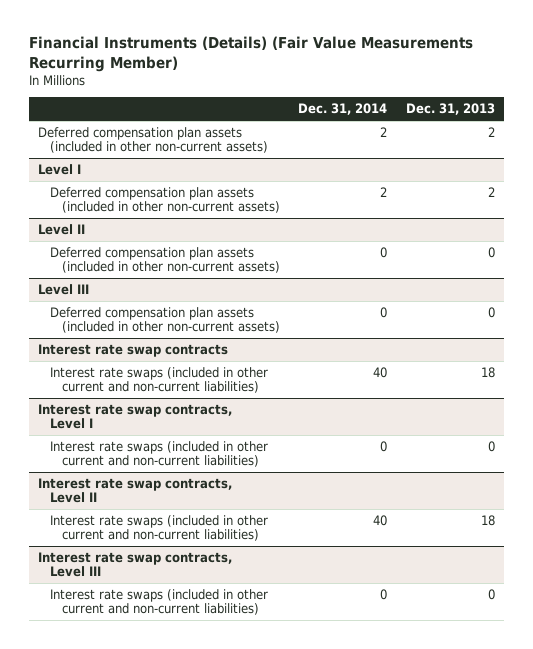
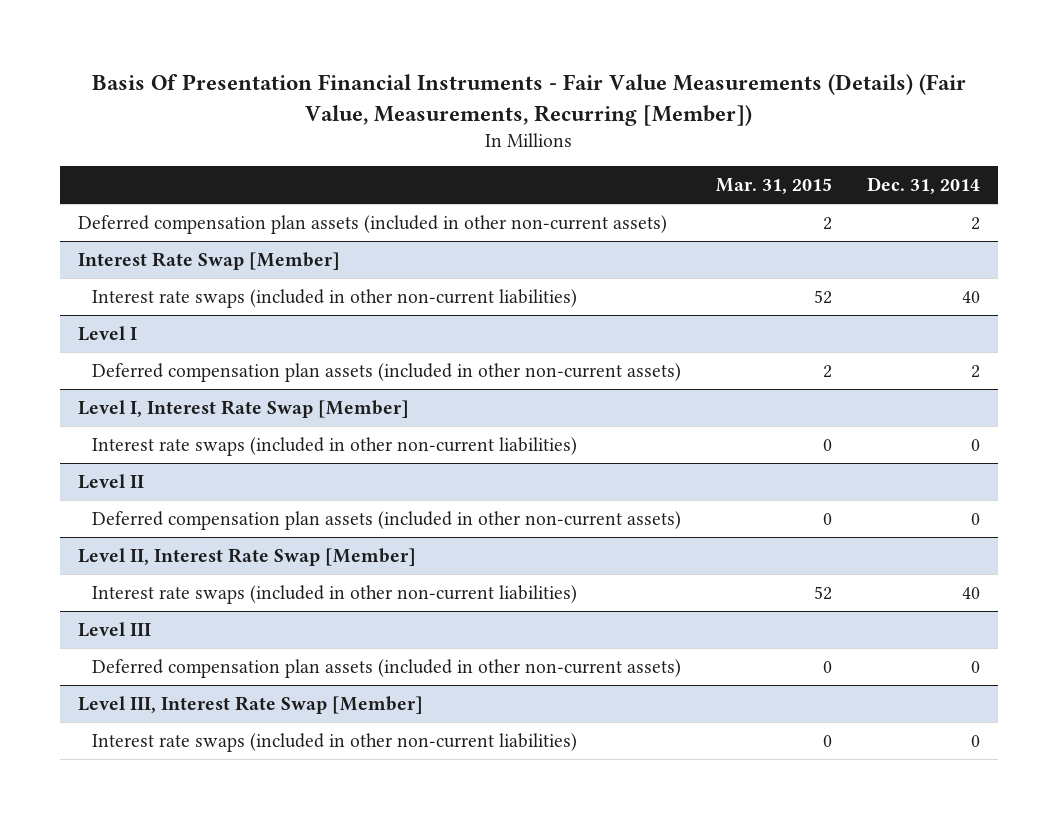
- Financial Instruments (Details) (Fair Value Measurements Recurring Member)
+ Basis Of Presentation Financial Instruments - Fair Value Measurements (Details) (Fair Value, Measurements, Recurring [Member])
- | Dec. 31, 2014 | Dec. 31, 2013
+ | Mar. 31, 2015 | Dec. 31, 2014
+ Interest Rate Swap [Member]
+ Interest rate swaps (included in other non-current liabilities) | 52 | 40
+ Level I, Interest Rate Swap [Member]
+ Interest rate swaps (included in other non-current liabilities) | 0 | 0
+ Level II, Interest Rate Swap [Member]
+ Interest rate swaps (included in other non-current liabilities) | 52 | 40
- Interest rate swap contracts
- Interest rate swaps (included in other current and non-current liabilities) | 40 | 18
- Interest rate swap contracts, Level I
- Interest rate swaps (included in other current and non-current liabilities) | 0 | 0
- Interest rate swap contracts, Level II
- Interest rate swaps (included in other current and non-current liabilities) | 40 | 18
- Interest rate swap contracts, Level III
- Interest rate swaps (included in other current and non-current liabilities) | 0 | 0
+ Level III, Interest Rate Swap [Member]
+ Interest rate swaps (included in other non-current liabilities) | 0 | 0

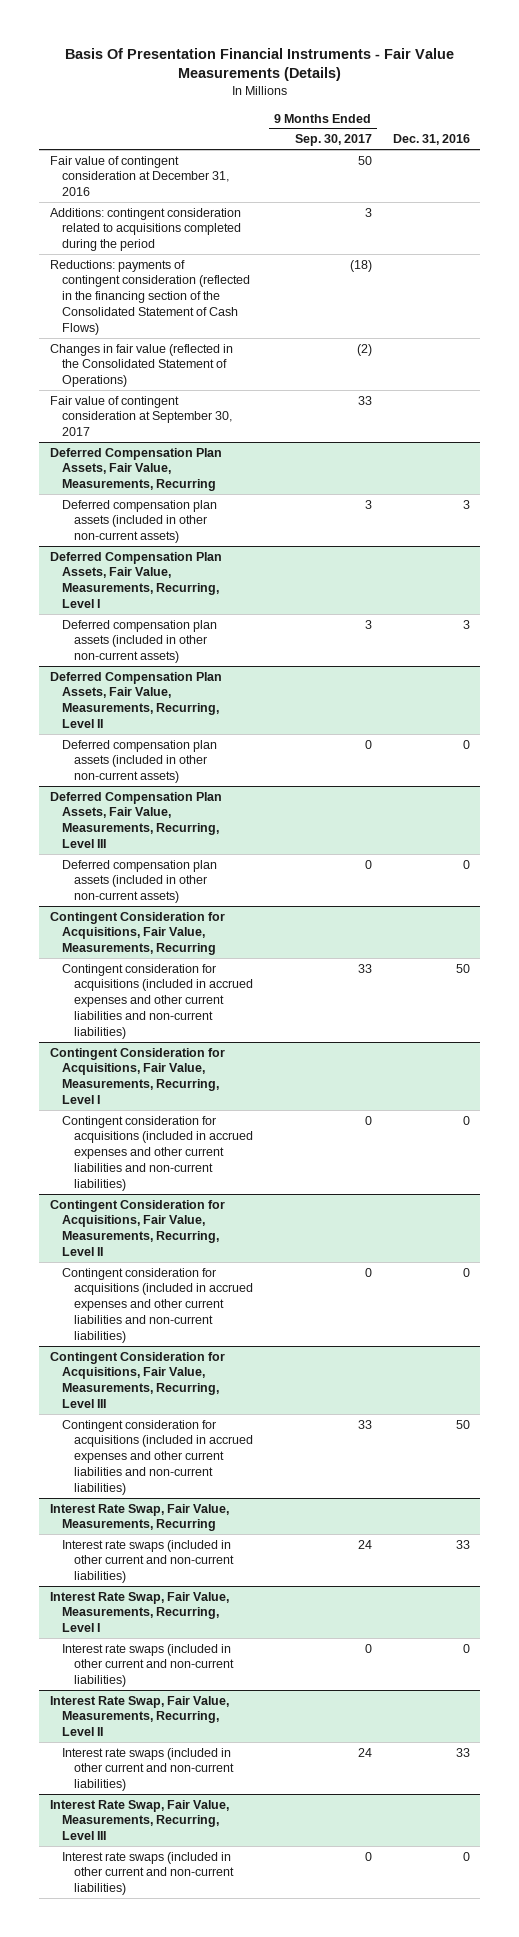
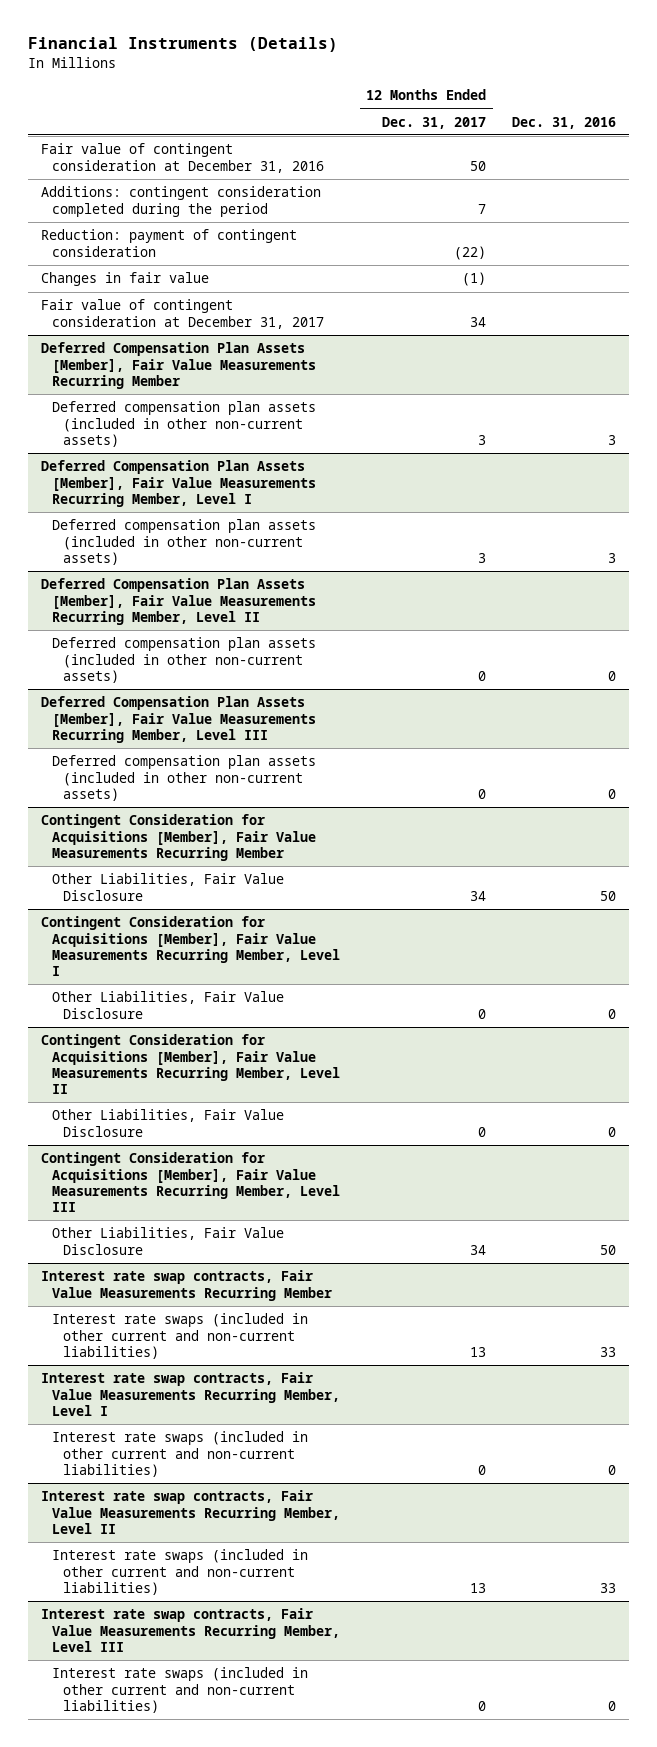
- Basis Of Presentation Financial Instruments - Fair Value Measurements (Details)
+ Financial Instruments (Details)
- | 9 Months Ended Sep. 30, 2017 | Dec. 31, 2016
+ | 12 Months Ended Dec. 31, 2017 | Dec. 31, 2016
- Additions: contingent consideration related to acquisitions completed during the period | 3 |
- Reductions: payments of contingent consideration (reflected in the financing section of the Consolidated Statement of Cash Flows) | (18) |
- Changes in fair value (reflected in the Consolidated Statement of Operations) | (2) |
- Fair value of contingent consideration at September 30, 2017 | 33 |
- Deferred Compensation Plan Assets, Fair Value, Measurements, Recurring
+ Additions: contingent consideration completed during the period | 7 |
+ Reduction: payment of contingent consideration | (22) |
+ Changes in fair value | (1) |
+ Fair value of contingent consideration at December 31, 2017 | 34 |
+ Deferred Compensation Plan Assets [Member], Fair Value Measurements Recurring Member
- Deferred Compensation Plan Assets, Fair Value, Measurements, Recurring, Level I
+ Deferred Compensation Plan Assets [Member], Fair Value Measurements Recurring Member, Level I
- Deferred Compensation Plan Assets, Fair Value, Measurements, Recurring, Level II
+ Deferred Compensation Plan Assets [Member], Fair Value Measurements Recurring Member, Level II
- Deferred Compensation Plan Assets, Fair Value, Measurements, Recurring, Level III
+ Deferred Compensation Plan Assets [Member], Fair Value Measurements Recurring Member, Level III
- Contingent Consideration for Acquisitions, Fair Value, Measurements, Recurring
- Contingent consideration for acquisitions (included in accrued expenses and other current liabilities and non-current liabilities) | 33 | 50
- Contingent Consideration for Acquisitions, Fair Value, Measurements, Recurring, Level I
- Contingent consideration for acquisitions (included in accrued expenses and other current liabilities and non-current liabilities) | 0 | 0
- Contingent Consideration for Acquisitions, Fair Value, Measurements, Recurring, Level II
- Contingent consideration for acquisitions (included in accrued expenses and other current liabilities and non-current liabilities) | 0 | 0
- Contingent Consideration for Acquisitions, Fair Value, Measurements, Recurring, Level III
- Contingent consideration for acquisitions (included in accrued expenses and other current liabilities and non-current liabilities) | 33 | 50
- Interest Rate Swap, Fair Value, Measurements, Recurring
+ Contingent Consideration for Acquisitions [Member], Fair Value Measurements Recurring Member
+ Other Liabilities, Fair Value Disclosure | 34 | 50
+ Contingent Consideration for Acquisitions [Member], Fair Value Measurements Recurring Member, Level I
+ Other Liabilities, Fair Value Disclosure | 0 | 0
+ Contingent Consideration for Acquisitions [Member], Fair Value Measurements Recurring Member, Level II
+ Other Liabilities, Fair Value Disclosure | 0 | 0
+ Contingent Consideration for Acquisitions [Member], Fair Value Measurements Recurring Member, Level III
+ Other Liabilities, Fair Value Disclosure | 34 | 50
+ Interest rate swap contracts, Fair Value Measurements Recurring Member
- Interest Rate Swap, Fair Value, Measurements, Recurring, Level I
+ Interest rate swap contracts, Fair Value Measurements Recurring Member, Level I
- Interest Rate Swap, Fair Value, Measurements, Recurring, Level II
+ Interest rate swap contracts, Fair Value Measurements Recurring Member, Level II
- Interest Rate Swap, Fair Value, Measurements, Recurring, Level III
+ Interest rate swap contracts, Fair Value Measurements Recurring Member, Level III

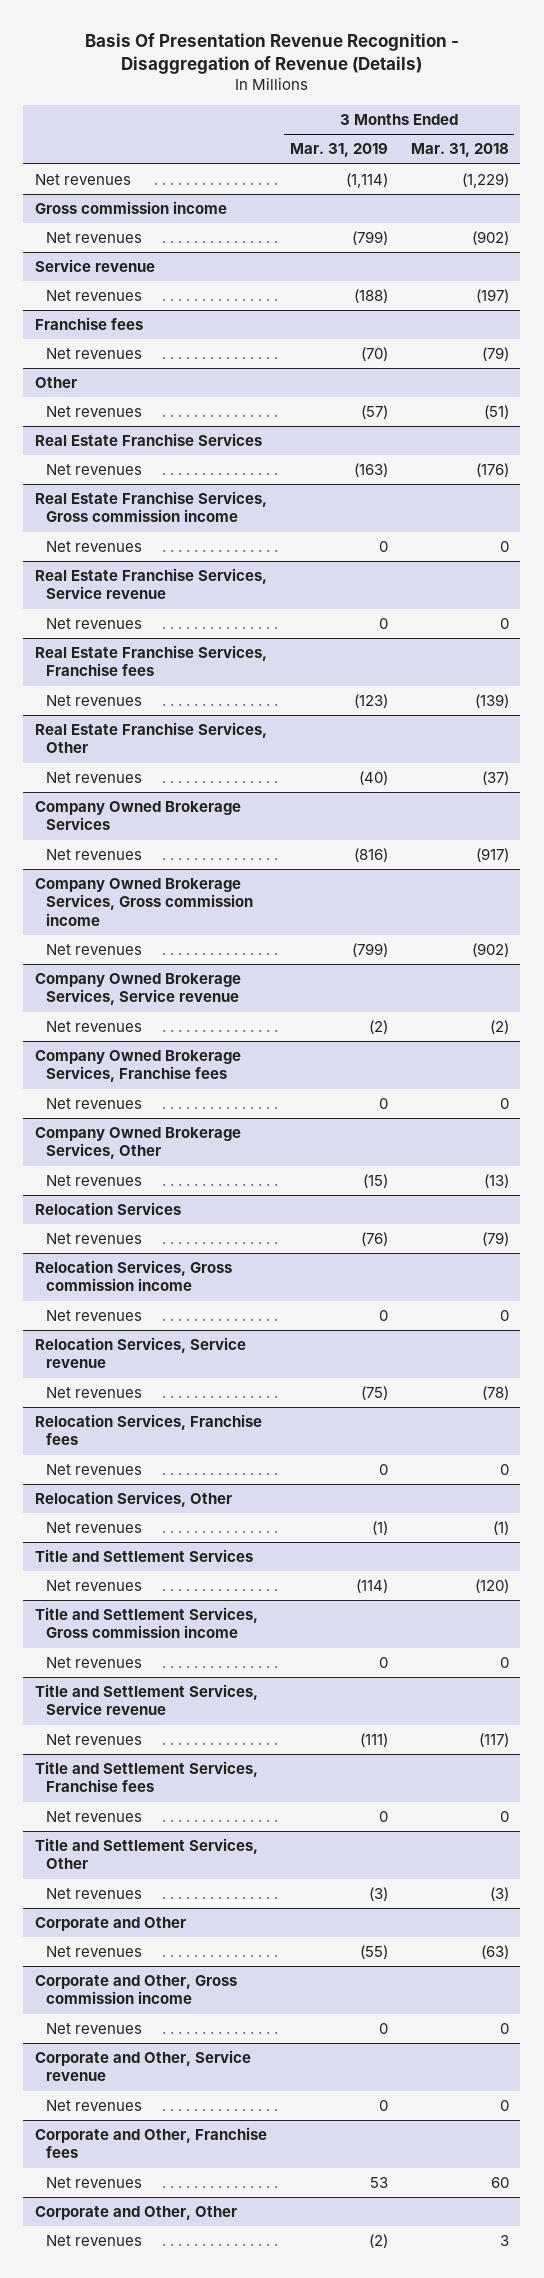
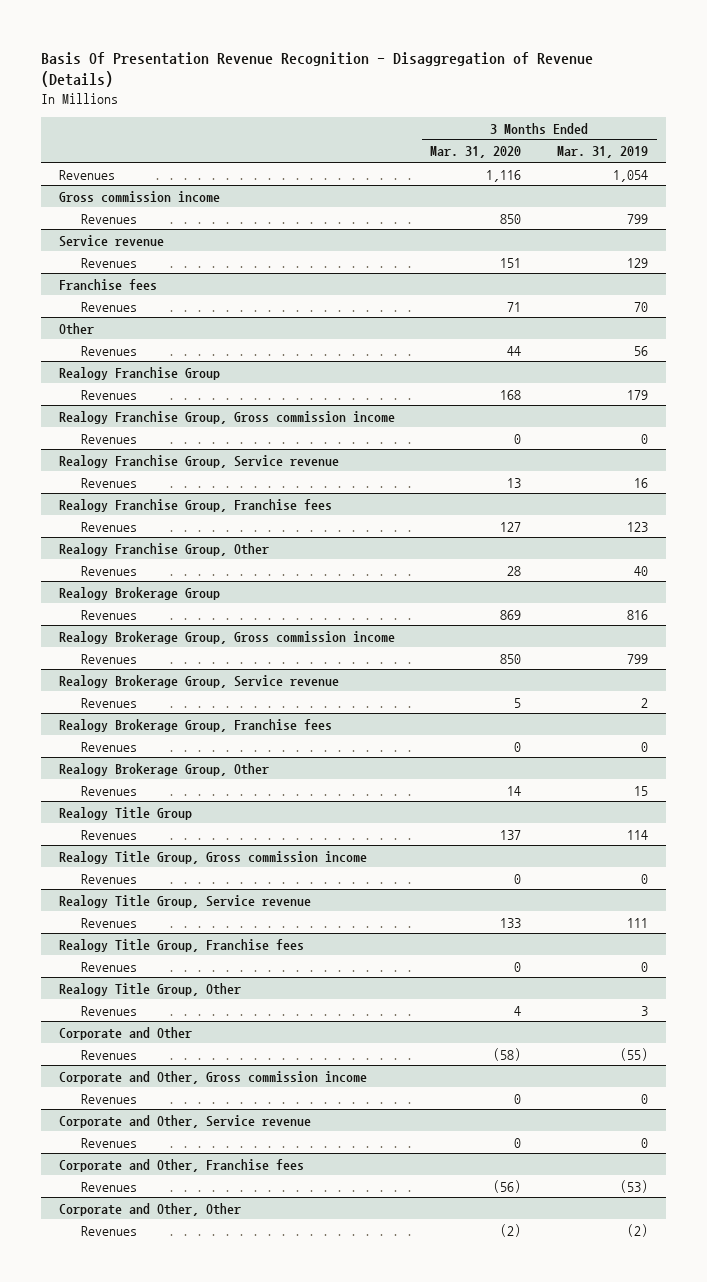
- | 3 Months Ended Mar. 31, 2019 | 3 Months Ended Mar. 31, 2018
+ | 3 Months Ended Mar. 31, 2020 | 3 Months Ended Mar. 31, 2019
- Net revenues | (1,114) | (1,229)
+ Revenues | 1,116 | 1,054
@ Gross commission income
- Net revenues | (799) | (902)
+ Revenues | 850 | 799
@ Service revenue
- Net revenues | (188) | (197)
+ Revenues | 151 | 129
@ Franchise fees
- Net revenues | (70) | (79)
+ Revenues | 71 | 70
@ Other
- Net revenues | (57) | (51)
- Real Estate Franchise Services
- Net revenues | (163) | (176)
- Real Estate Franchise Services, Gross commission income
- Net revenues | 0 | 0
- Real Estate Franchise Services, Service revenue
- Net revenues | 0 | 0
- Real Estate Franchise Services, Franchise fees
- Net revenues | (123) | (139)
- Real Estate Franchise Services, Other
- Net revenues | (40) | (37)
- Company Owned Brokerage Services
- Net revenues | (816) | (917)
- Company Owned Brokerage Services, Gross commission income
- Net revenues | (799) | (902)
- Company Owned Brokerage Services, Service revenue
- Net revenues | (2) | (2)
- Company Owned Brokerage Services, Franchise fees
- Net revenues | 0 | 0
- Company Owned Brokerage Services, Other
- Net revenues | (15) | (13)
- Relocation Services
- Net revenues | (76) | (79)
- Relocation Services, Gross commission income
- Net revenues | 0 | 0
- Relocation Services, Service revenue
- Net revenues | (75) | (78)
- Relocation Services, Franchise fees
- Net revenues | 0 | 0
- Relocation Services, Other
- Net revenues | (1) | (1)
- Title and Settlement Services
- Net revenues | (114) | (120)
- Title and Settlement Services, Gross commission income
- Net revenues | 0 | 0
- Title and Settlement Services, Service revenue
- Net revenues | (111) | (117)
- Title and Settlement Services, Franchise fees
- Net revenues | 0 | 0
- Title and Settlement Services, Other
- Net revenues | (3) | (3)
@ Other
+ Revenues | 44 | 56
+ Realogy Franchise Group
+ Revenues | 168 | 179
+ Realogy Franchise Group, Gross commission income
+ Revenues | 0 | 0
+ Realogy Franchise Group, Service revenue
+ Revenues | 13 | 16
+ Realogy Franchise Group, Franchise fees
+ Revenues | 127 | 123
+ Realogy Franchise Group, Other
+ Revenues | 28 | 40
+ Realogy Brokerage Group
+ Revenues | 869 | 816
+ Realogy Brokerage Group, Gross commission income
+ Revenues | 850 | 799
+ Realogy Brokerage Group, Service revenue
+ Revenues | 5 | 2
+ Realogy Brokerage Group, Franchise fees
+ Revenues | 0 | 0
+ Realogy Brokerage Group, Other
+ Revenues | 14 | 15
+ Realogy Title Group
+ Revenues | 137 | 114
+ Realogy Title Group, Gross commission income
+ Revenues | 0 | 0
+ Realogy Title Group, Service revenue
+ Revenues | 133 | 111
+ Realogy Title Group, Franchise fees
+ Revenues | 0 | 0
+ Realogy Title Group, Other
+ Revenues | 4 | 3
@ Corporate and Other
- Net revenues | (55) | (63)
+ Revenues | (58) | (55)
@ Corporate and Other, Gross commission income
- Net revenues | 0 | 0
+ Revenues | 0 | 0
@ Corporate and Other, Service revenue
- Net revenues | 0 | 0
+ Revenues | 0 | 0
@ Corporate and Other, Franchise fees
- Net revenues | 53 | 60
+ Revenues | (56) | (53)
@ Corporate and Other, Other
- Net revenues | (2) | 3
+ Revenues | (2) | (2)

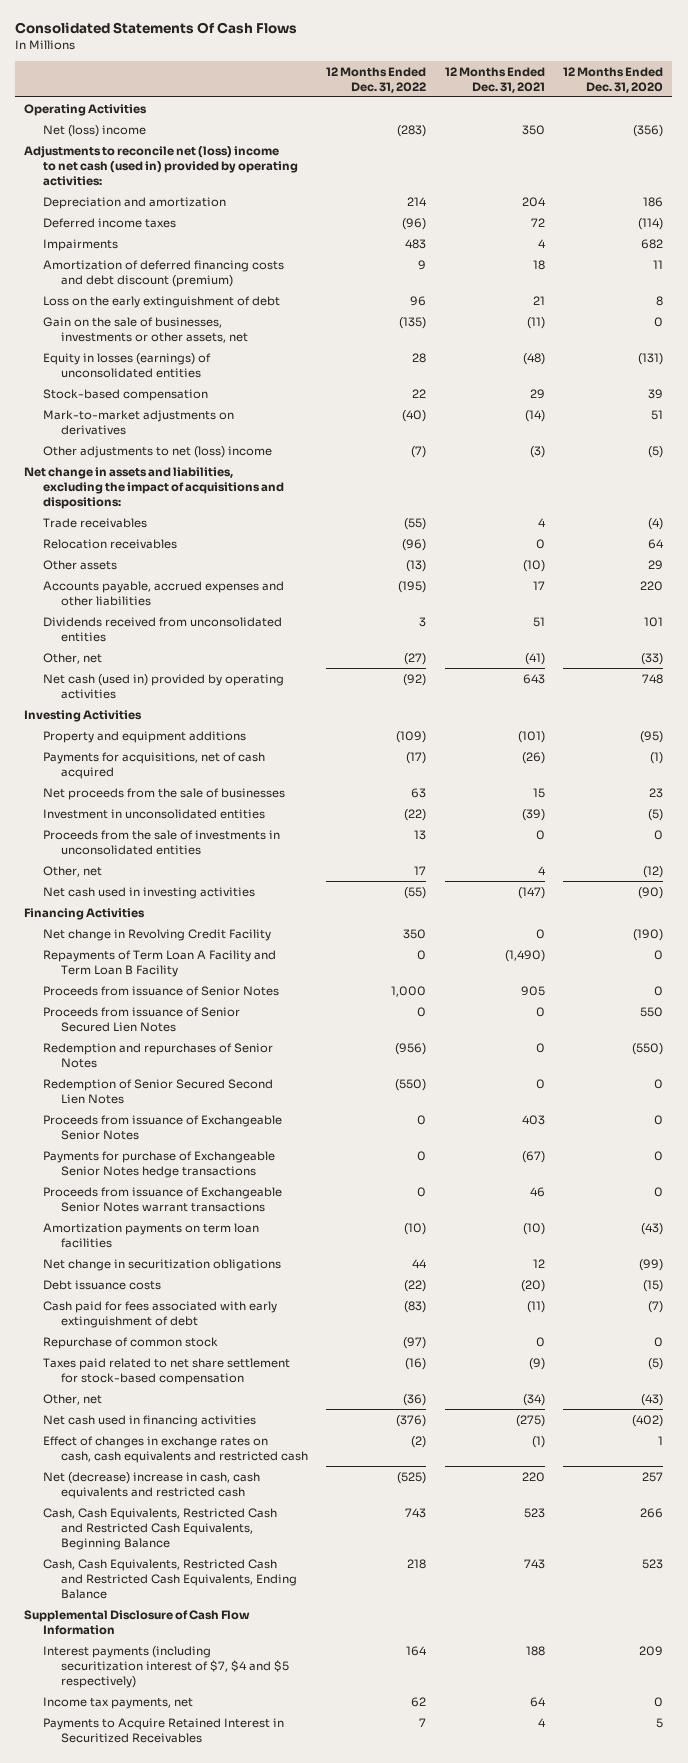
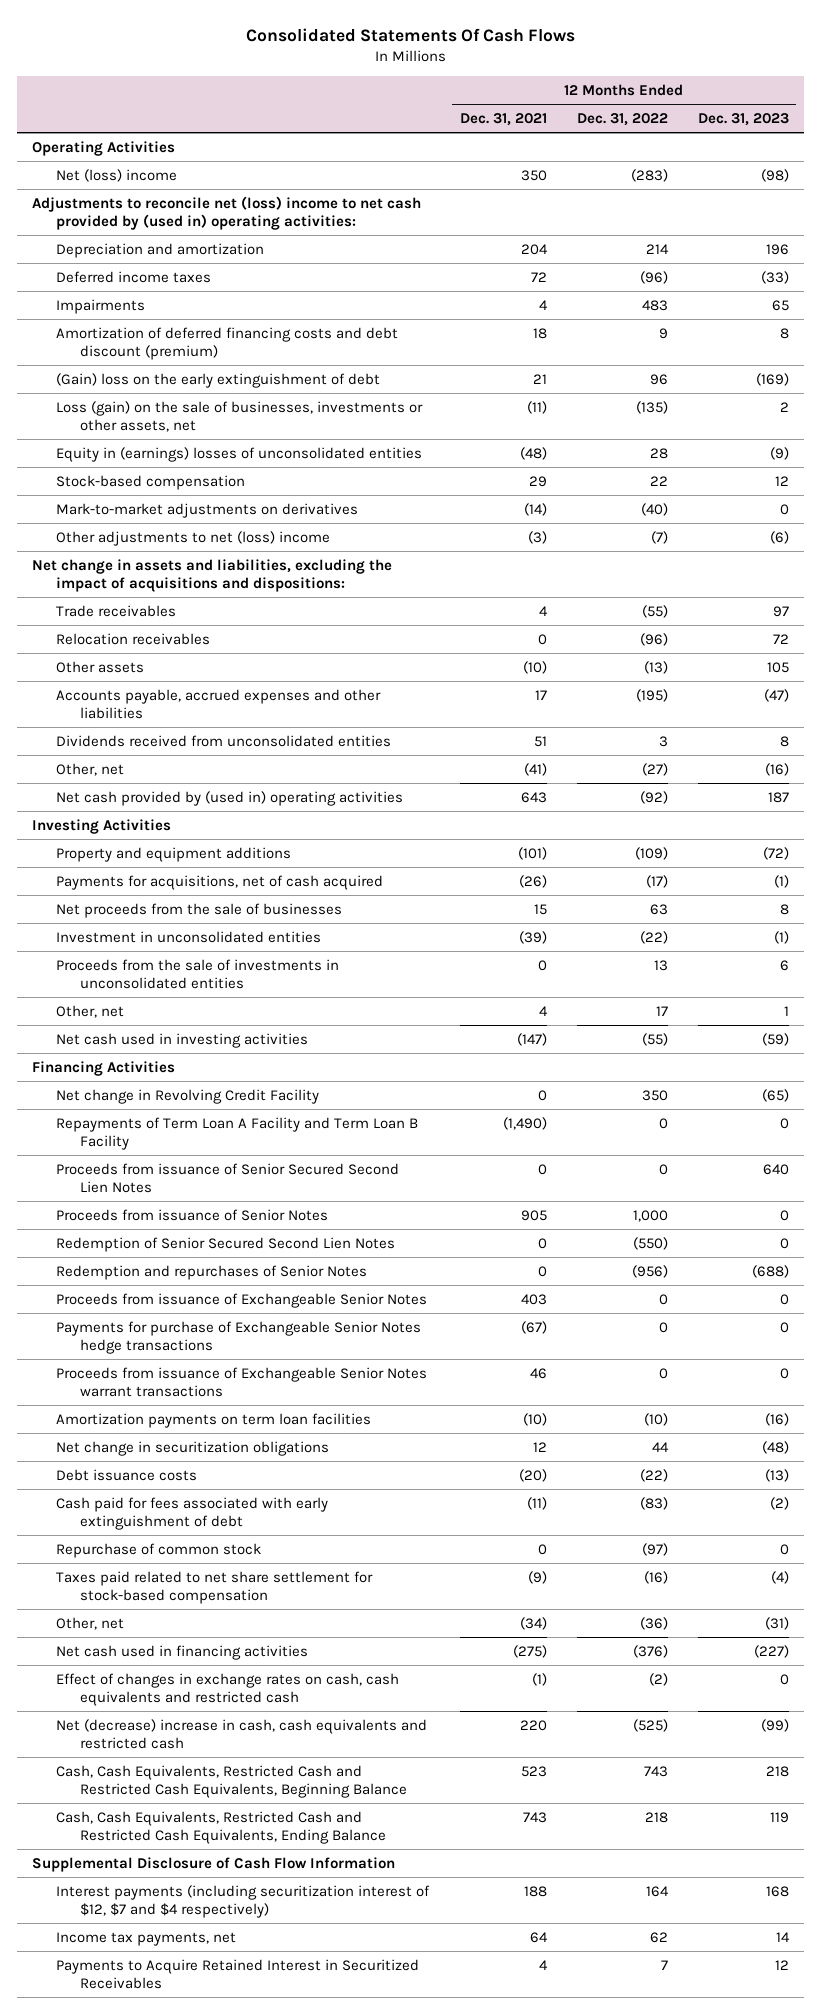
- | 12 Months Ended Dec. 31, 2022 | 12 Months Ended Dec. 31, 2021 | 12 Months Ended Dec. 31, 2020
+ | 12 Months Ended Dec. 31, 2021 | 12 Months Ended Dec. 31, 2022 | 12 Months Ended Dec. 31, 2023
- Adjustments to reconcile net (loss) income to net cash (used in) provided by operating activities:
+ Adjustments to reconcile net (loss) income to net cash provided by (used in) operating activities:
- Loss on the early extinguishment of debt | 96 | 21 | 8
- Gain on the sale of businesses, investments or other assets, net | (135) | (11) | 0
- Equity in losses (earnings) of unconsolidated entities | 28 | (48) | (131)
+ (Gain) loss on the early extinguishment of debt | 21 | 96 | (169)
+ Loss (gain) on the sale of businesses, investments or other assets, net | (11) | (135) | 2
+ Equity in (earnings) losses of unconsolidated entities | (48) | 28 | (9)
- Net cash (used in) provided by operating activities | (92) | 643 | 748
+ Net cash provided by (used in) operating activities | 643 | (92) | 187
+ Proceeds from issuance of Senior Secured Second Lien Notes | 0 | 0 | 640
- Proceeds from issuance of Senior Secured Lien Notes | 0 | 0 | 550
moved down: Redemption and repurchases of Senior Notes | 0 | (956) | (688)
- Interest payments (including securitization interest of $7, $4 and $5 respectively) | 164 | 188 | 209
+ Interest payments (including securitization interest of $12, $7 and $4 respectively) | 188 | 164 | 168

